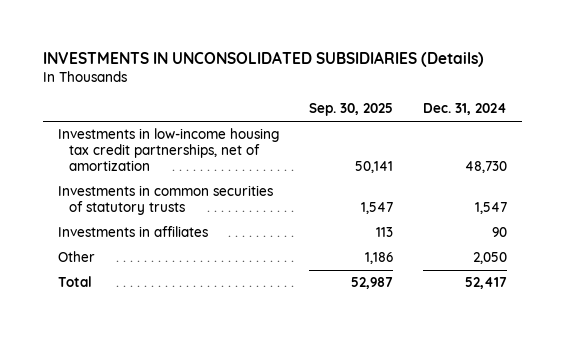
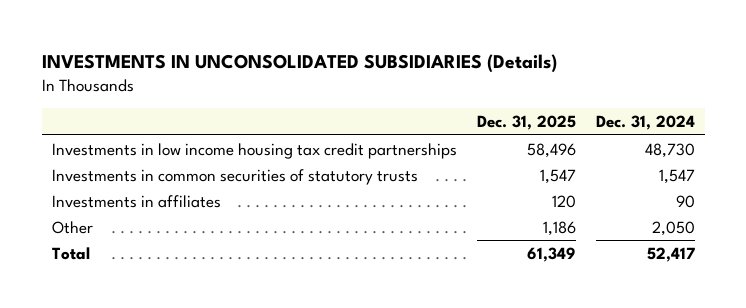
- | Sep. 30, 2025 | Dec. 31, 2024
+ | Dec. 31, 2025 | Dec. 31, 2024
- Investments in low-income housing tax credit partnerships, net of amortization | 50,141 | 48,730
+ Investments in low income housing tax credit partnerships | 58,496 | 48,730

